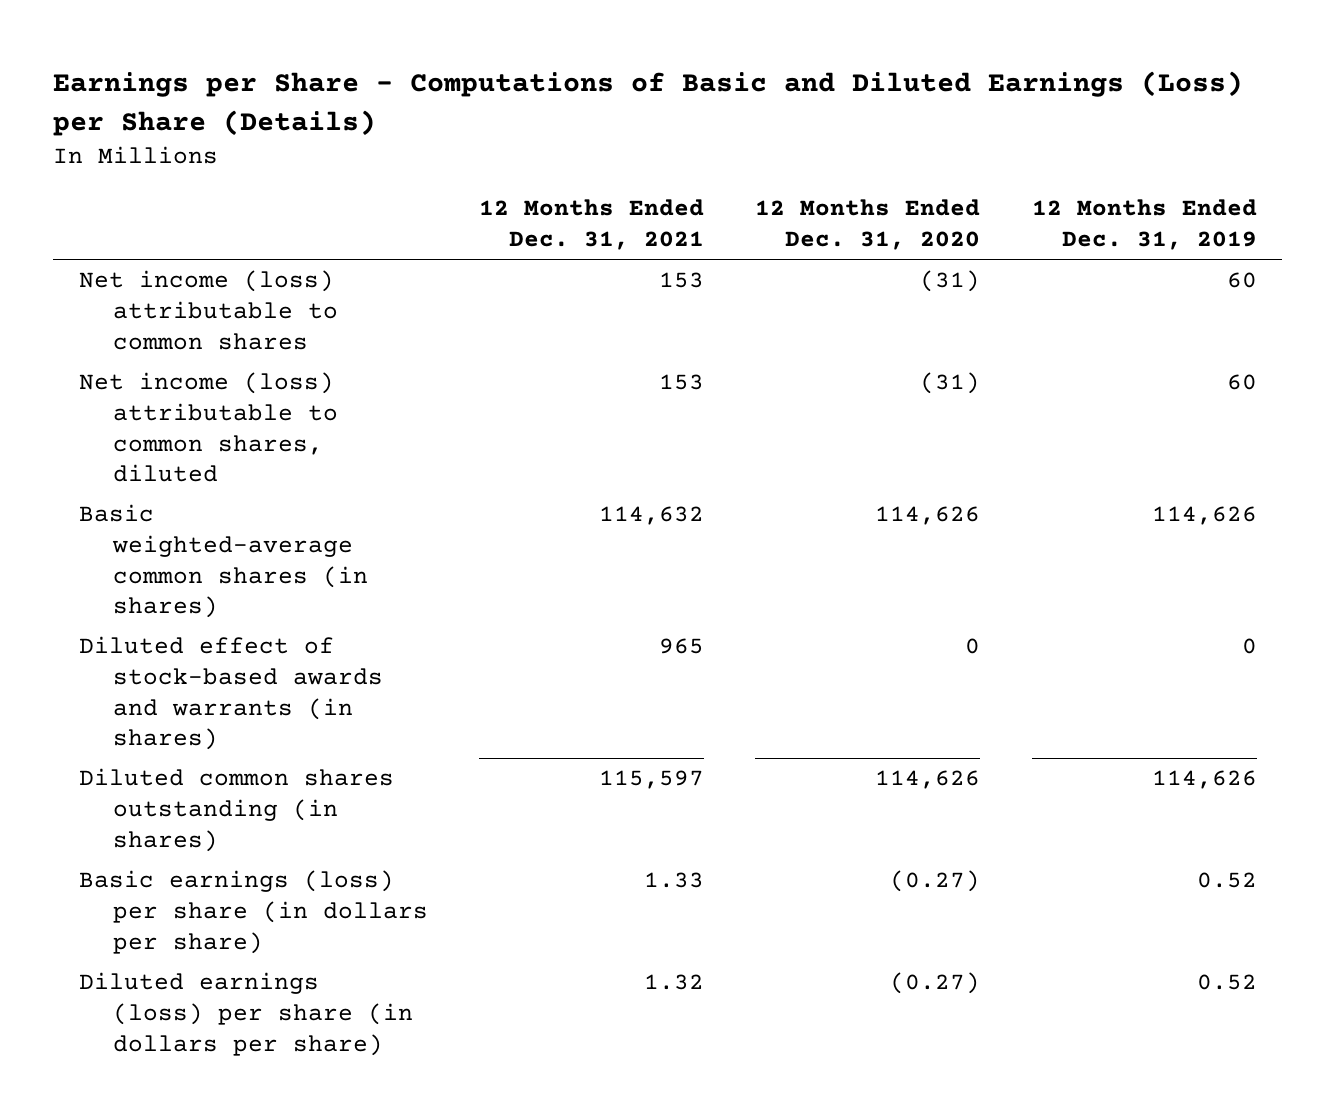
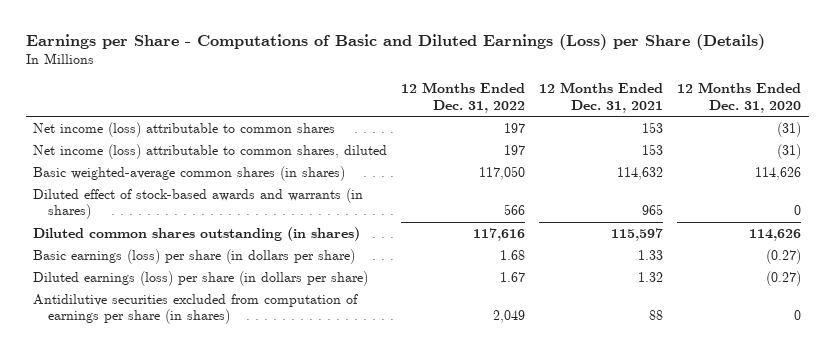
- | 12 Months Ended Dec. 31, 2021 | 12 Months Ended Dec. 31, 2020 | 12 Months Ended Dec. 31, 2019
+ | 12 Months Ended Dec. 31, 2022 | 12 Months Ended Dec. 31, 2021 | 12 Months Ended Dec. 31, 2020
+ Antidilutive securities excluded from computation of earnings per share (in shares) | 2,049 | 88 | 0

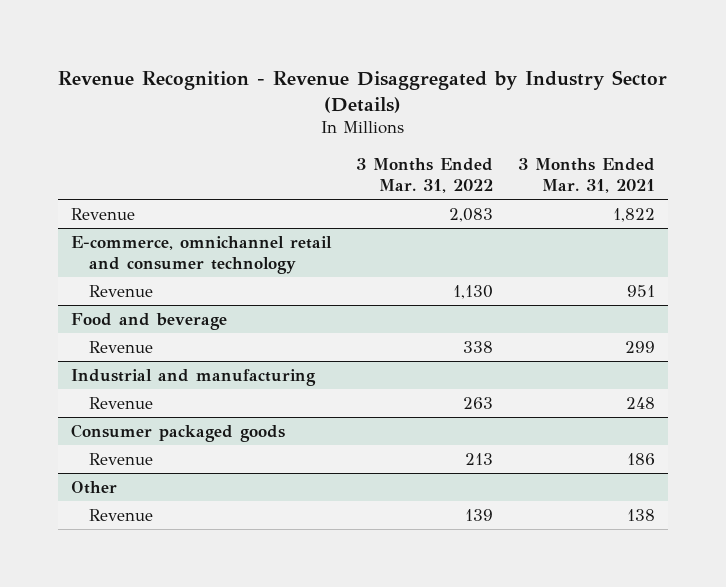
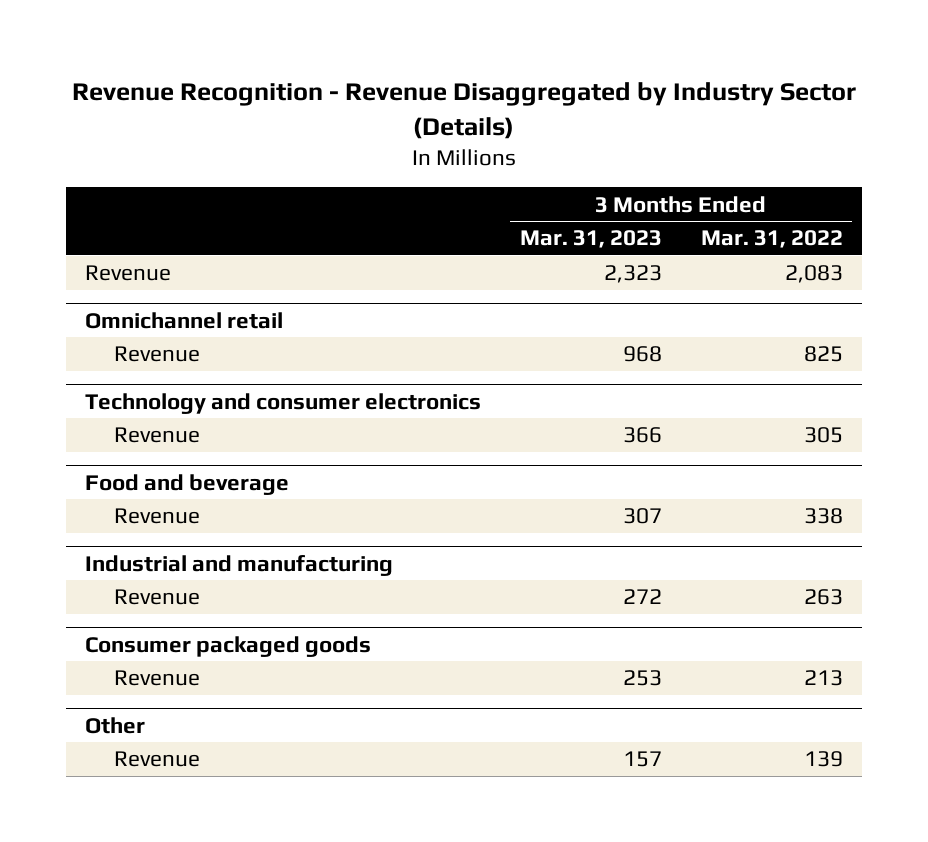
- | 3 Months Ended Mar. 31, 2022 | 3 Months Ended Mar. 31, 2021
+ | 3 Months Ended Mar. 31, 2023 | 3 Months Ended Mar. 31, 2022
- E-commerce, omnichannel retail and consumer technology
- Revenue | 1,130 | 951
+ Omnichannel retail
+ Revenue | 968 | 825
+ Technology and consumer electronics
+ Revenue | 366 | 305

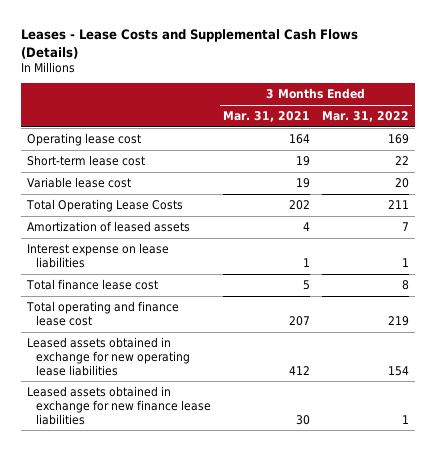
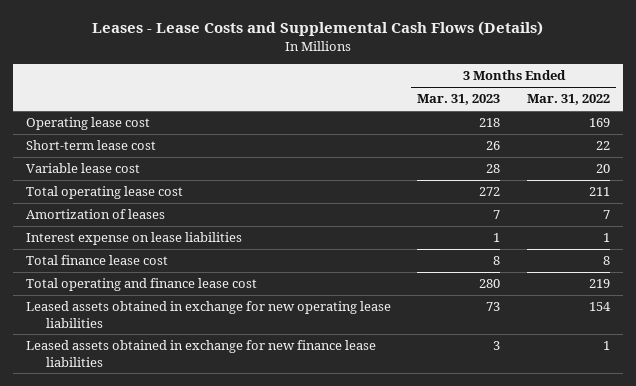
- | 3 Months Ended Mar. 31, 2021 | 3 Months Ended Mar. 31, 2022
+ | 3 Months Ended Mar. 31, 2023 | 3 Months Ended Mar. 31, 2022
- Total Operating Lease Costs | 202 | 211
- Amortization of leased assets | 4 | 7
+ Total operating lease cost | 272 | 211
+ Amortization of leases | 7 | 7

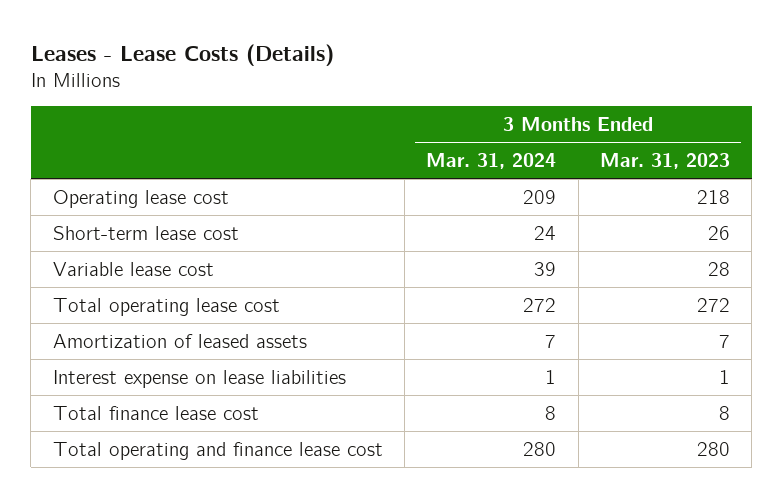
- Leases - Lease Costs and Supplemental Cash Flows (Details)
+ Leases - Lease Costs (Details)
- | 3 Months Ended Mar. 31, 2023 | 3 Months Ended Mar. 31, 2022
+ | 3 Months Ended Mar. 31, 2024 | 3 Months Ended Mar. 31, 2023
- Amortization of leases | 7 | 7
+ Amortization of leased assets | 7 | 7
- Leased assets obtained in exchange for new operating lease liabilities | 73 | 154
- Leased assets obtained in exchange for new finance lease liabilities | 3 | 1

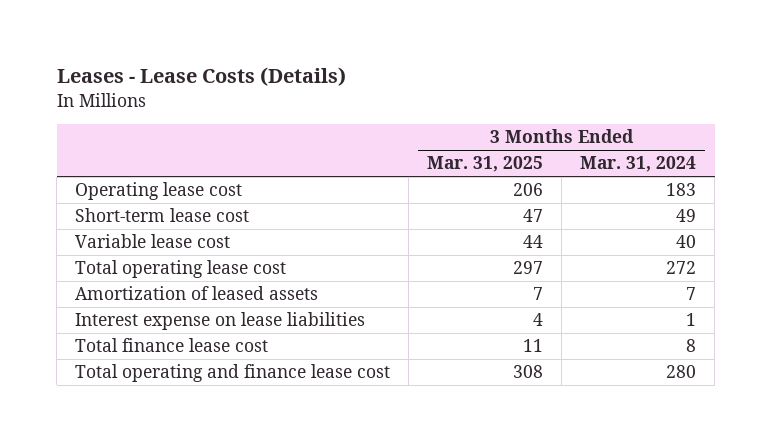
- | 3 Months Ended Mar. 31, 2024 | 3 Months Ended Mar. 31, 2023
+ | 3 Months Ended Mar. 31, 2025 | 3 Months Ended Mar. 31, 2024
- Operating lease cost | 209 | 218
- Short-term lease cost | 24 | 26
- Variable lease cost | 39 | 28
+ Operating lease cost | 206 | 183
+ Short-term lease cost | 47 | 49
+ Variable lease cost | 44 | 40

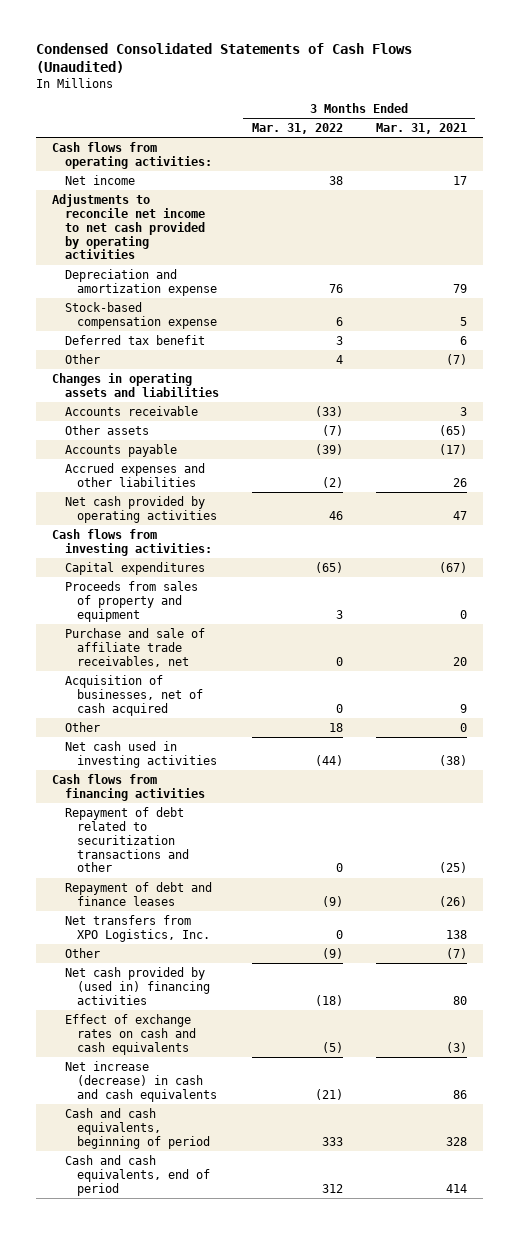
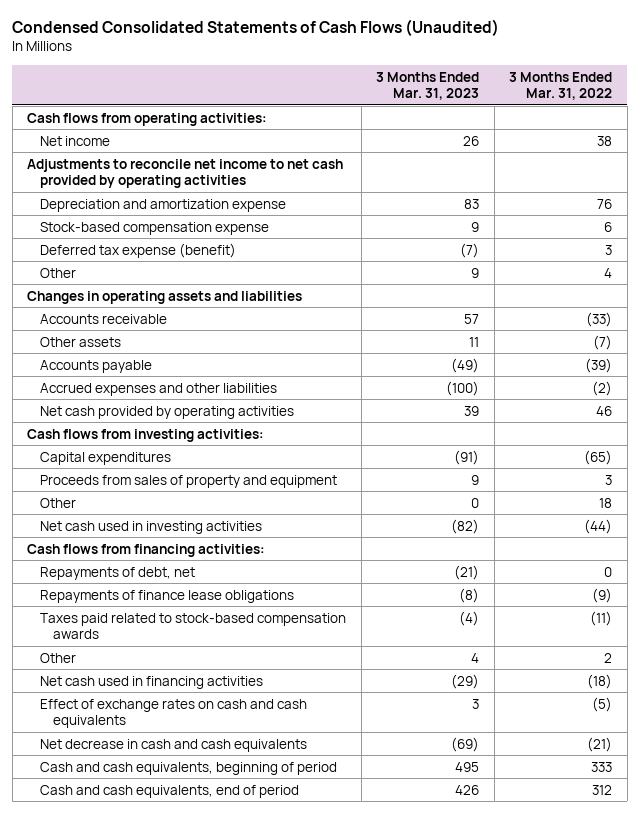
- | 3 Months Ended Mar. 31, 2022 | 3 Months Ended Mar. 31, 2021
+ | 3 Months Ended Mar. 31, 2023 | 3 Months Ended Mar. 31, 2022
- Deferred tax benefit | 3 | 6
+ Deferred tax expense (benefit) | (7) | 3
- Purchase and sale of affiliate trade receivables, net | 0 | 20
- Acquisition of businesses, net of cash acquired | 0 | 9
- Cash flows from financing activities
- Repayment of debt related to securitization transactions and other | 0 | (25)
- Repayment of debt and finance leases | (9) | (26)
- Net transfers from XPO Logistics, Inc. | 0 | 138
- Other | (9) | (7)
- Net cash provided by (used in) financing activities | (18) | 80
+ Cash flows from financing activities:
+ Repayments of debt, net | (21) | 0
+ Repayments of finance lease obligations | (8) | (9)
+ Taxes paid related to stock-based compensation awards | (4) | (11)
+ Other | 4 | 2
+ Net cash used in financing activities | (29) | (18)
- Net increase (decrease) in cash and cash equivalents | (21) | 86
+ Net decrease in cash and cash equivalents | (69) | (21)

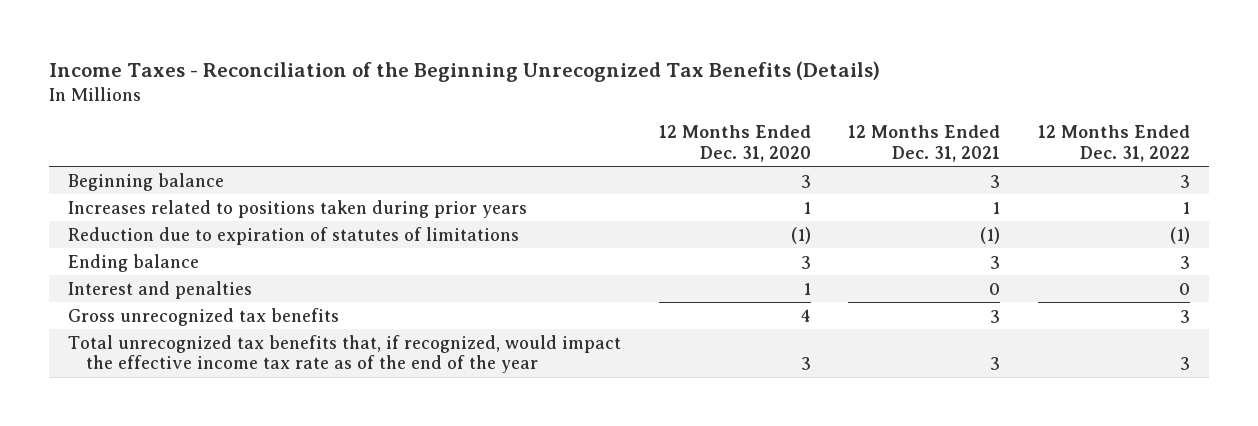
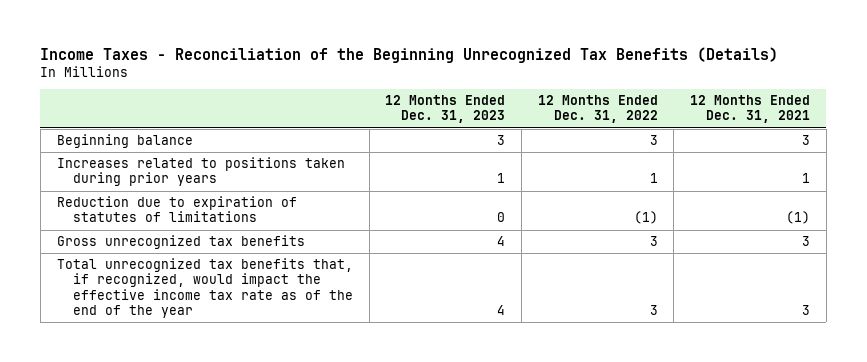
- | 12 Months Ended Dec. 31, 2020 | 12 Months Ended Dec. 31, 2021 | 12 Months Ended Dec. 31, 2022
+ | 12 Months Ended Dec. 31, 2023 | 12 Months Ended Dec. 31, 2022 | 12 Months Ended Dec. 31, 2021
- Ending balance | 3 | 3 | 3
- Interest and penalties | 1 | 0 | 0

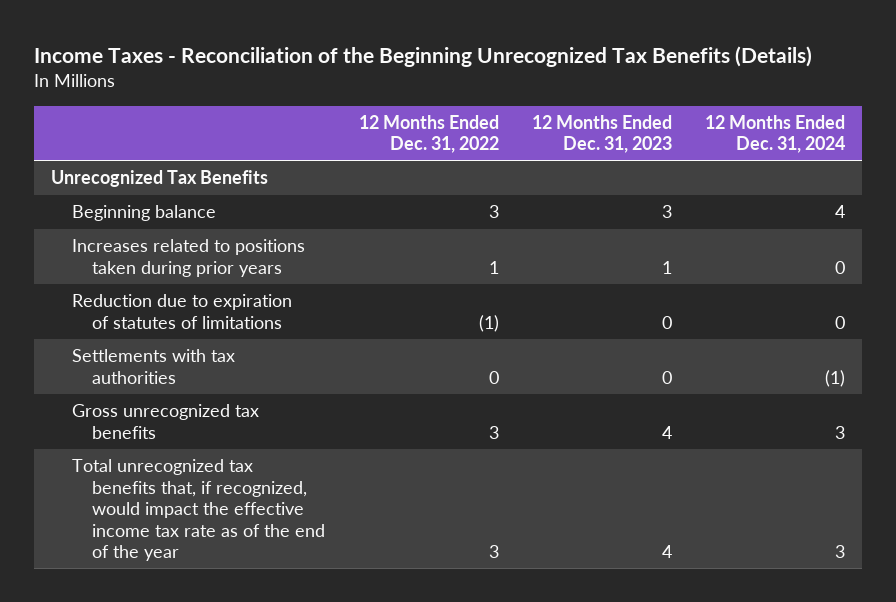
- | 12 Months Ended Dec. 31, 2023 | 12 Months Ended Dec. 31, 2022 | 12 Months Ended Dec. 31, 2021
+ | 12 Months Ended Dec. 31, 2022 | 12 Months Ended Dec. 31, 2023 | 12 Months Ended Dec. 31, 2024
+ Unrecognized Tax Benefits
+ Settlements with tax authorities | 0 | 0 | (1)

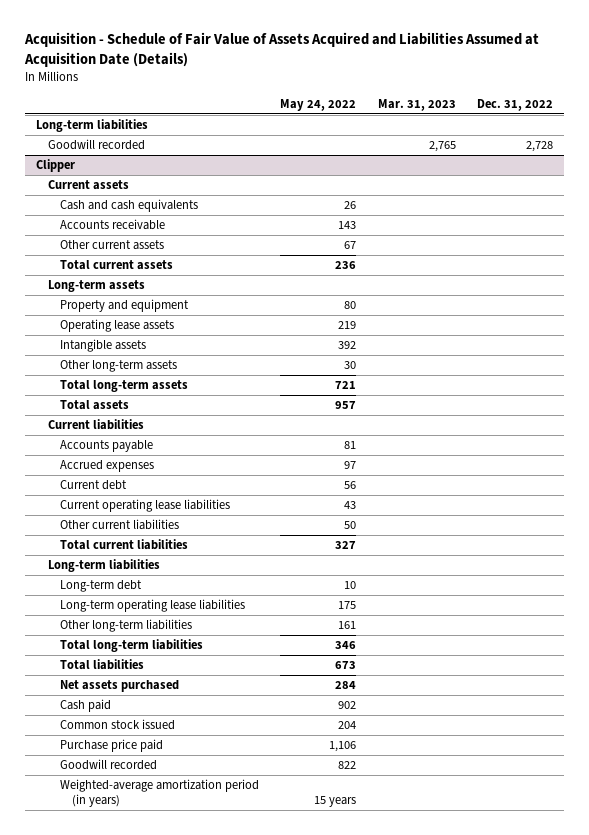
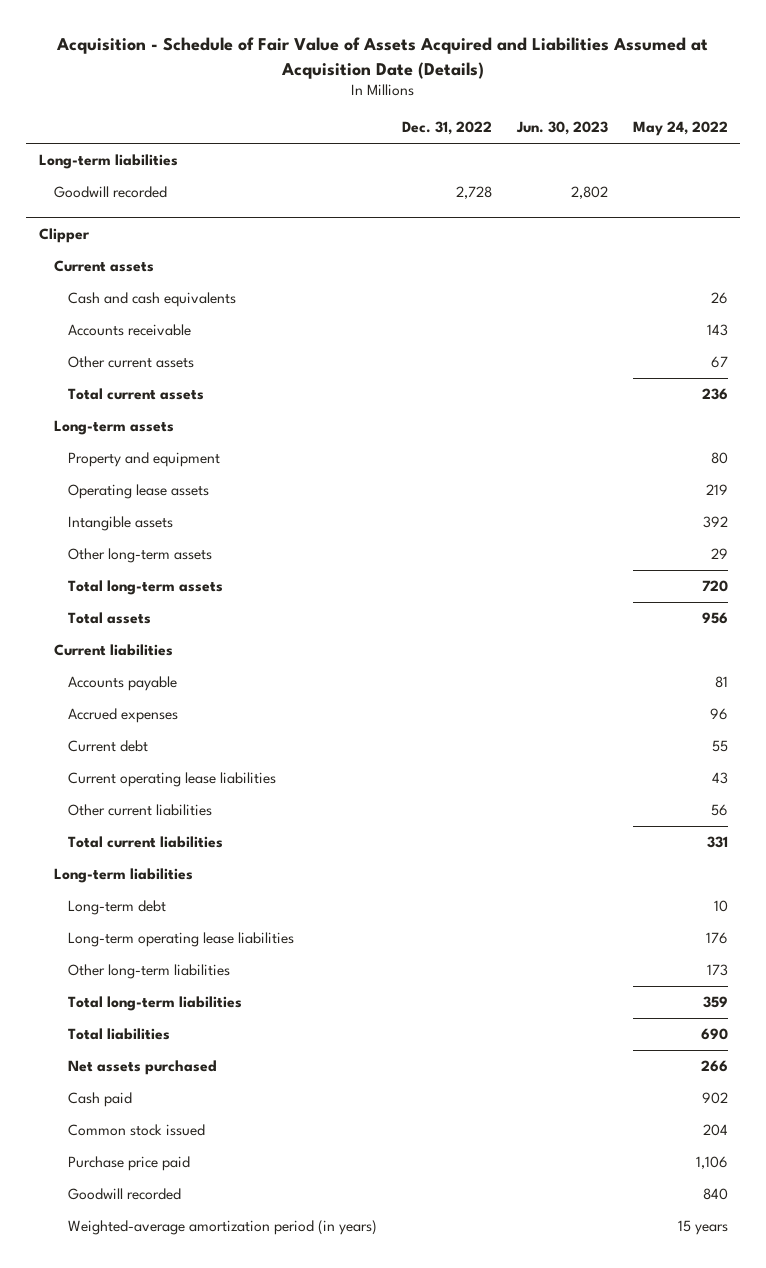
- | May 24, 2022 | Mar. 31, 2023 | Dec. 31, 2022
+ | Dec. 31, 2022 | Jun. 30, 2023 | May 24, 2022
@ Clipper
- Other long-term assets | 30 | |
- Total long-term assets | 721 | |
- Total assets | 957 | |
+ Other long-term assets | | | 29
+ Total long-term assets | | | 720
+ Total assets | | | 956
- Accrued expenses | 97 | |
- Current debt | 56 | |
+ Accrued expenses | | | 96
+ Current debt | | | 55
- Other current liabilities | 50 | |
- Total current liabilities | 327 | |
+ Other current liabilities | | | 56
+ Total current liabilities | | | 331
- Long-term operating lease liabilities | 175 | |
- Other long-term liabilities | 161 | |
- Total long-term liabilities | 346 | |
- Total liabilities | 673 | |
- Net assets purchased | 284 | |
+ Long-term operating lease liabilities | | | 176
+ Other long-term liabilities | | | 173
+ Total long-term liabilities | | | 359
+ Total liabilities | | | 690
+ Net assets purchased | | | 266
- Goodwill recorded | 822 | |
+ Goodwill recorded | | | 840

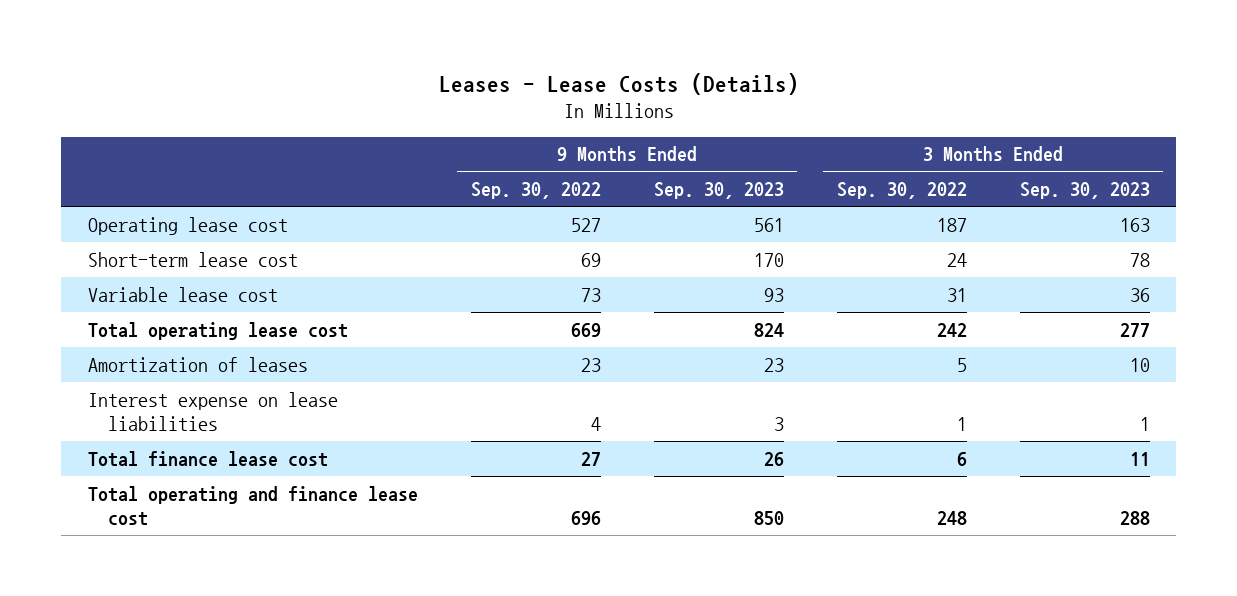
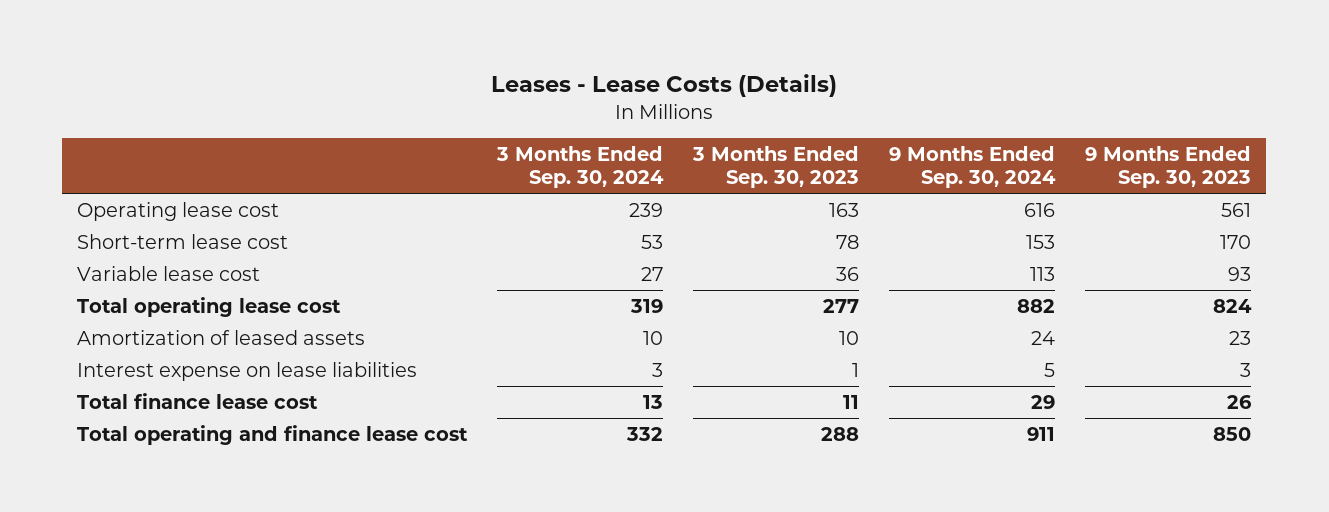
- | 9 Months Ended Sep. 30, 2022 | 9 Months Ended Sep. 30, 2023 | 3 Months Ended Sep. 30, 2022 | 3 Months Ended Sep. 30, 2023
+ | 3 Months Ended Sep. 30, 2024 | 3 Months Ended Sep. 30, 2023 | 9 Months Ended Sep. 30, 2024 | 9 Months Ended Sep. 30, 2023
- Amortization of leases | 23 | 23 | 5 | 10
+ Amortization of leased assets | 10 | 10 | 24 | 23

